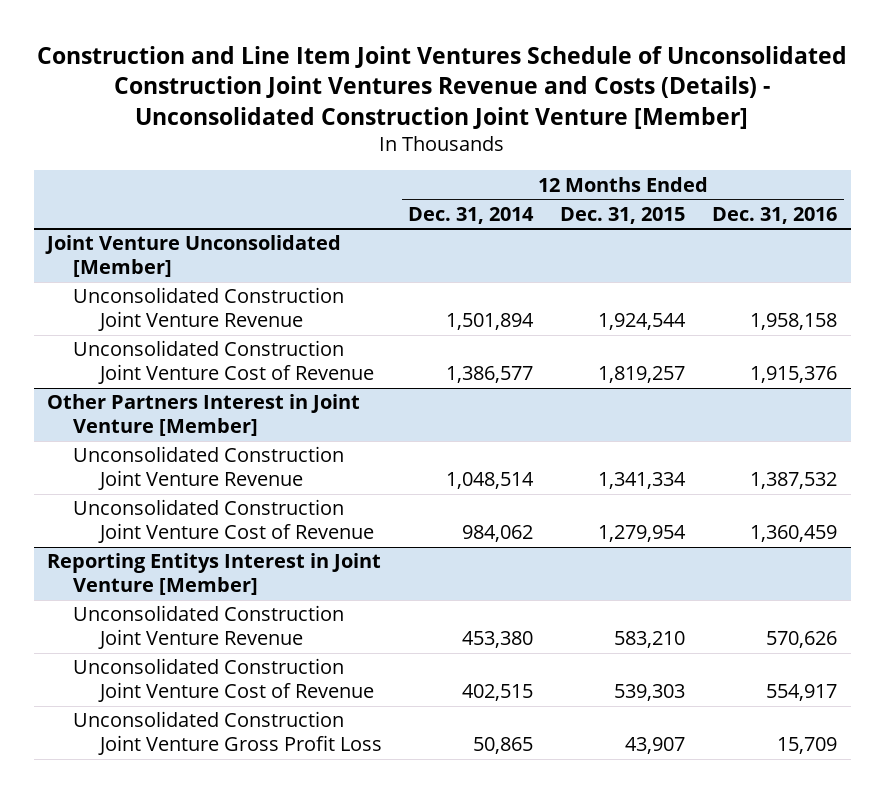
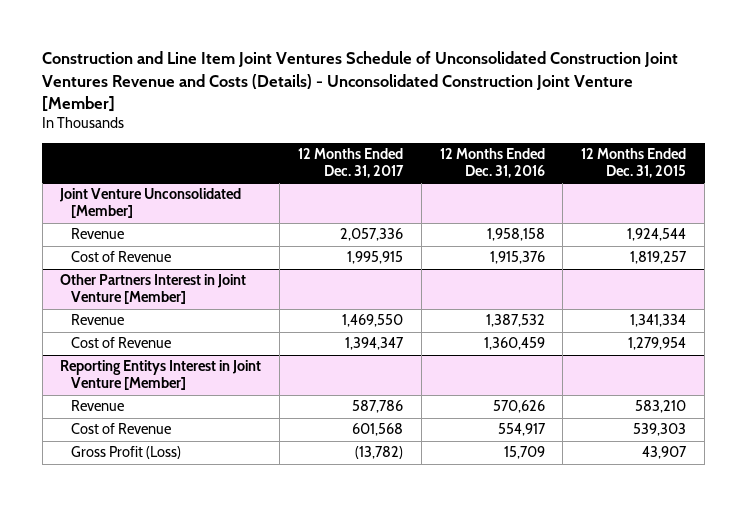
- | 12 Months Ended Dec. 31, 2014 | 12 Months Ended Dec. 31, 2015 | 12 Months Ended Dec. 31, 2016
+ | 12 Months Ended Dec. 31, 2017 | 12 Months Ended Dec. 31, 2016 | 12 Months Ended Dec. 31, 2015
@ Joint Venture Unconsolidated [Member]
- Unconsolidated Construction Joint Venture Revenue | 1,501,894 | 1,924,544 | 1,958,158
- Unconsolidated Construction Joint Venture Cost of Revenue | 1,386,577 | 1,819,257 | 1,915,376
+ Revenue | 2,057,336 | 1,958,158 | 1,924,544
+ Cost of Revenue | 1,995,915 | 1,915,376 | 1,819,257
@ Other Partners Interest in Joint Venture [Member]
- Unconsolidated Construction Joint Venture Revenue | 1,048,514 | 1,341,334 | 1,387,532
- Unconsolidated Construction Joint Venture Cost of Revenue | 984,062 | 1,279,954 | 1,360,459
+ Revenue | 1,469,550 | 1,387,532 | 1,341,334
+ Cost of Revenue | 1,394,347 | 1,360,459 | 1,279,954
@ Reporting Entitys Interest in Joint Venture [Member]
- Unconsolidated Construction Joint Venture Revenue | 453,380 | 583,210 | 570,626
- Unconsolidated Construction Joint Venture Cost of Revenue | 402,515 | 539,303 | 554,917
- Unconsolidated Construction Joint Venture Gross Profit Loss | 50,865 | 43,907 | 15,709
+ Revenue | 587,786 | 570,626 | 583,210
+ Cost of Revenue | 601,568 | 554,917 | 539,303
+ Gross Profit (Loss) | (13,782) | 15,709 | 43,907

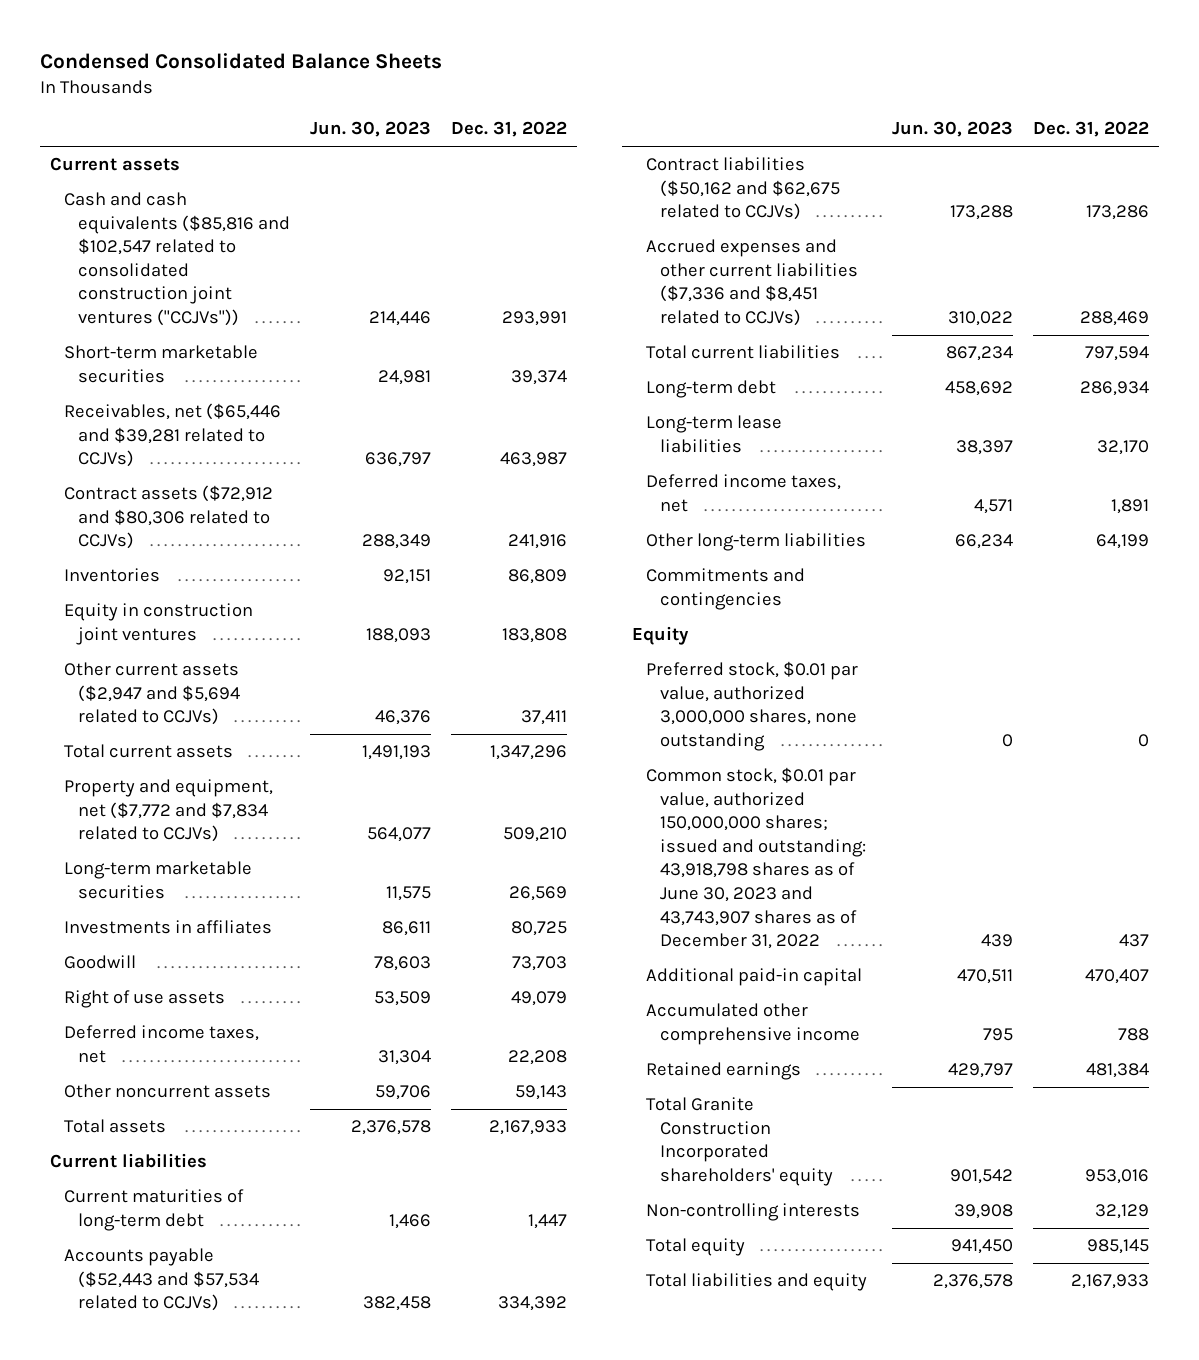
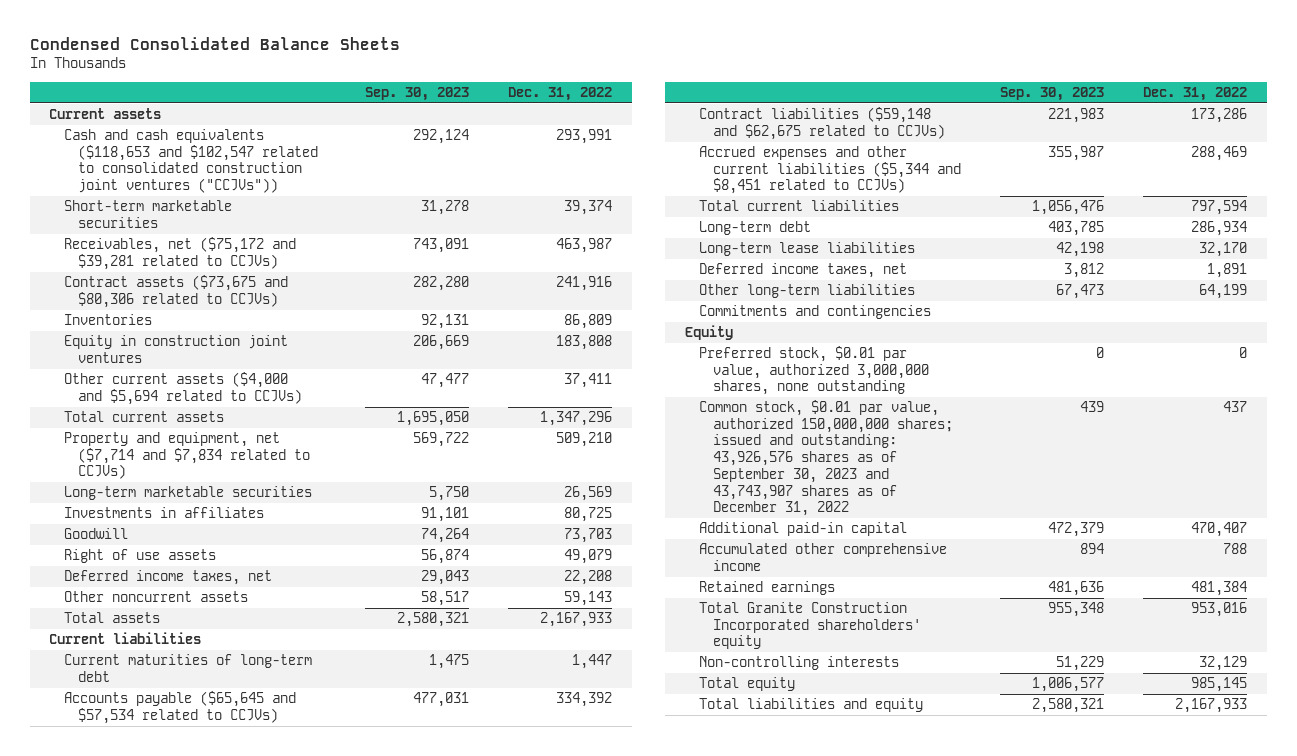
- | Jun. 30, 2023 | Dec. 31, 2022
+ | Sep. 30, 2023 | Dec. 31, 2022
- Cash and cash equivalents ($85,816 and $102,547 related to consolidated construction joint ventures ("CCJVs")) | 214,446 | 293,991
+ Cash and cash equivalents ($118,653 and $102,547 related to consolidated construction joint ventures ("CCJVs")) | 292,124 | 293,991
- Receivables, net ($65,446 and $39,281 related to CCJVs) | 636,797 | 463,987
- Contract assets ($72,912 and $80,306 related to CCJVs) | 288,349 | 241,916
+ Receivables, net ($75,172 and $39,281 related to CCJVs) | 743,091 | 463,987
+ Contract assets ($73,675 and $80,306 related to CCJVs) | 282,280 | 241,916
- Other current assets ($2,947 and $5,694 related to CCJVs) | 46,376 | 37,411
+ Other current assets ($4,000 and $5,694 related to CCJVs) | 47,477 | 37,411
- Property and equipment, net ($7,772 and $7,834 related to CCJVs) | 564,077 | 509,210
+ Property and equipment, net ($7,714 and $7,834 related to CCJVs) | 569,722 | 509,210
- Accounts payable ($52,443 and $57,534 related to CCJVs) | 382,458 | 334,392
- Contract liabilities ($50,162 and $62,675 related to CCJVs) | 173,288 | 173,286
- Accrued expenses and other current liabilities ($7,336 and $8,451 related to CCJVs) | 310,022 | 288,469
+ Accounts payable ($65,645 and $57,534 related to CCJVs) | 477,031 | 334,392
+ Contract liabilities ($59,148 and $62,675 related to CCJVs) | 221,983 | 173,286
+ Accrued expenses and other current liabilities ($5,344 and $8,451 related to CCJVs) | 355,987 | 288,469
- Common stock, $0.01 par value, authorized 150,000,000 shares; issued and outstanding: 43,918,798 shares as of June 30, 2023 and 43,743,907 shares as of December 31, 2022 | 439 | 437
+ Common stock, $0.01 par value, authorized 150,000,000 shares; issued and outstanding: 43,926,576 shares as of September 30, 2023 and 43,743,907 shares as of December 31, 2022 | 439 | 437

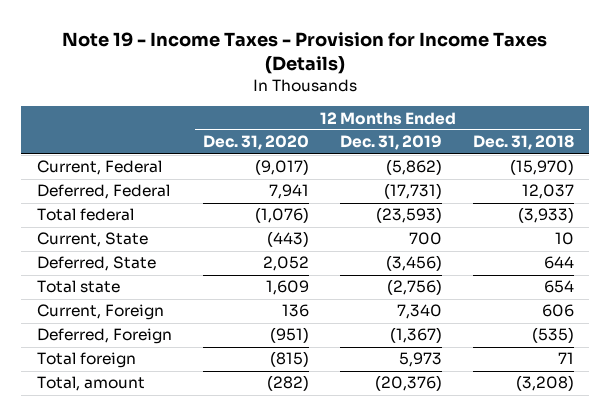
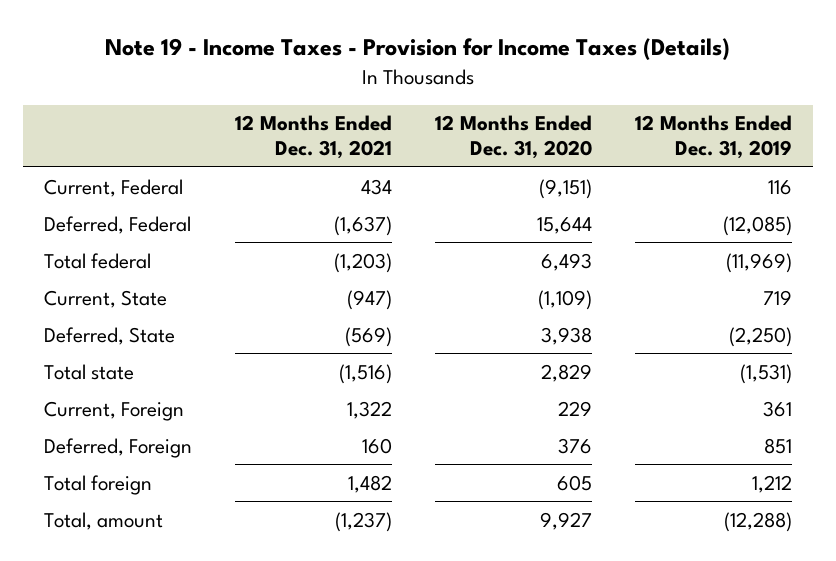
- | 12 Months Ended Dec. 31, 2020 | 12 Months Ended Dec. 31, 2019 | 12 Months Ended Dec. 31, 2018
+ | 12 Months Ended Dec. 31, 2021 | 12 Months Ended Dec. 31, 2020 | 12 Months Ended Dec. 31, 2019
- Current, Federal | (9,017) | (5,862) | (15,970)
- Deferred, Federal | 7,941 | (17,731) | 12,037
- Total federal | (1,076) | (23,593) | (3,933)
- Current, State | (443) | 700 | 10
- Deferred, State | 2,052 | (3,456) | 644
- Total state | 1,609 | (2,756) | 654
- Current, Foreign | 136 | 7,340 | 606
- Deferred, Foreign | (951) | (1,367) | (535)
- Total foreign | (815) | 5,973 | 71
- Total, amount | (282) | (20,376) | (3,208)
+ Current, Federal | 434 | (9,151) | 116
+ Deferred, Federal | (1,637) | 15,644 | (12,085)
+ Total federal | (1,203) | 6,493 | (11,969)
+ Current, State | (947) | (1,109) | 719
+ Deferred, State | (569) | 3,938 | (2,250)
+ Total state | (1,516) | 2,829 | (1,531)
+ Current, Foreign | 1,322 | 229 | 361
+ Deferred, Foreign | 160 | 376 | 851
+ Total foreign | 1,482 | 605 | 1,212
+ Total, amount | (1,237) | 9,927 | (12,288)

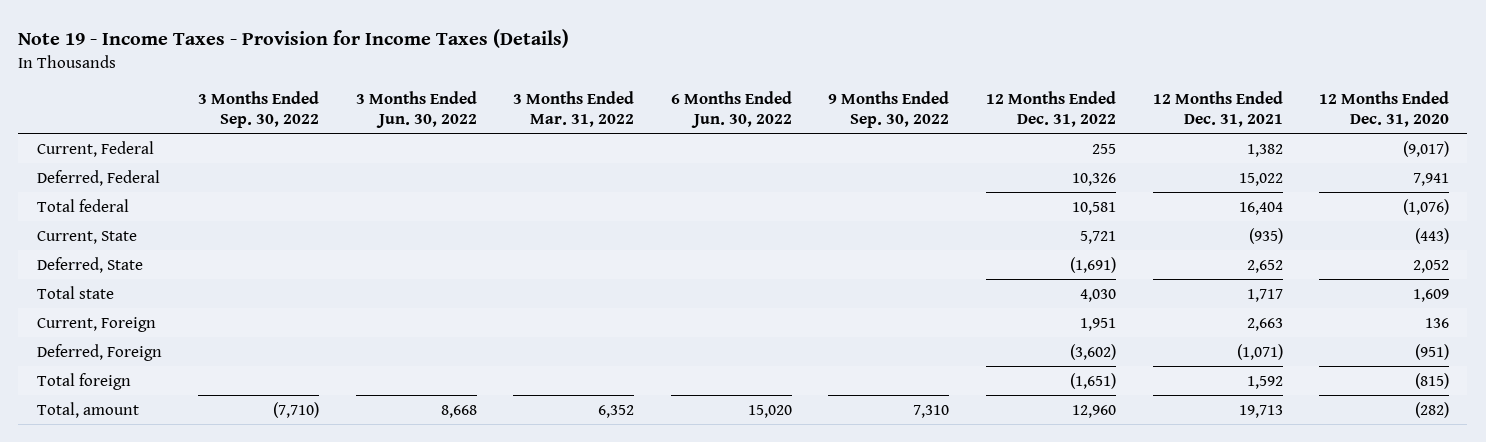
- | 12 Months Ended Dec. 31, 2021 | 12 Months Ended Dec. 31, 2020 | 12 Months Ended Dec. 31, 2019
+ | 3 Months Ended Sep. 30, 2022 | 3 Months Ended Jun. 30, 2022 | 3 Months Ended Mar. 31, 2022 | 6 Months Ended Jun. 30, 2022 | 9 Months Ended Sep. 30, 2022 | 12 Months Ended Dec. 31, 2022 | 12 Months Ended Dec. 31, 2021 | 12 Months Ended Dec. 31, 2020
- Current, Federal | 434 | (9,151) | 116
- Deferred, Federal | (1,637) | 15,644 | (12,085)
- Total federal | (1,203) | 6,493 | (11,969)
- Current, State | (947) | (1,109) | 719
- Deferred, State | (569) | 3,938 | (2,250)
- Total state | (1,516) | 2,829 | (1,531)
- Current, Foreign | 1,322 | 229 | 361
- Deferred, Foreign | 160 | 376 | 851
- Total foreign | 1,482 | 605 | 1,212
- Total, amount | (1,237) | 9,927 | (12,288)
+ Current, Federal | | | | | | 255 | 1,382 | (9,017)
+ Deferred, Federal | | | | | | 10,326 | 15,022 | 7,941
+ Total federal | | | | | | 10,581 | 16,404 | (1,076)
+ Current, State | | | | | | 5,721 | (935) | (443)
+ Deferred, State | | | | | | (1,691) | 2,652 | 2,052
+ Total state | | | | | | 4,030 | 1,717 | 1,609
+ Current, Foreign | | | | | | 1,951 | 2,663 | 136
+ Deferred, Foreign | | | | | | (3,602) | (1,071) | (951)
+ Total foreign | | | | | | (1,651) | 1,592 | (815)
+ Total, amount | (7,710) | 8,668 | 6,352 | 15,020 | 7,310 | 12,960 | 19,713 | (282)

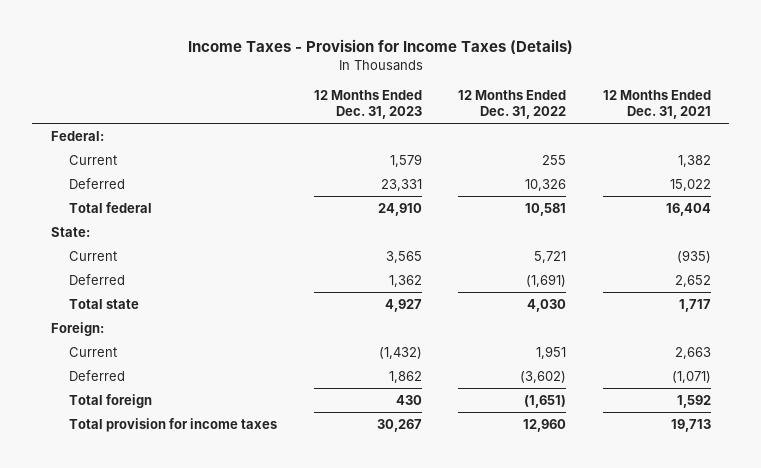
- Note 19 - Income Taxes - Provision for Income Taxes (Details)
+ Income Taxes - Provision for Income Taxes (Details)
- | 3 Months Ended Sep. 30, 2022 | 3 Months Ended Jun. 30, 2022 | 3 Months Ended Mar. 31, 2022 | 6 Months Ended Jun. 30, 2022 | 9 Months Ended Sep. 30, 2022 | 12 Months Ended Dec. 31, 2022 | 12 Months Ended Dec. 31, 2021 | 12 Months Ended Dec. 31, 2020
+ | 12 Months Ended Dec. 31, 2023 | 12 Months Ended Dec. 31, 2022 | 12 Months Ended Dec. 31, 2021
- Current, Federal | | | | | | 255 | 1,382 | (9,017)
- Deferred, Federal | | | | | | 10,326 | 15,022 | 7,941
+ Federal:
+ Current | 1,579 | 255 | 1,382
+ Deferred | 23,331 | 10,326 | 15,022
- Current, State | | | | | | 5,721 | (935) | (443)
- Deferred, State | | | | | | (1,691) | 2,652 | 2,052
+ State:
+ Current | 3,565 | 5,721 | (935)
+ Deferred | 1,362 | (1,691) | 2,652
- Current, Foreign | | | | | | 1,951 | 2,663 | 136
- Deferred, Foreign | | | | | | (3,602) | (1,071) | (951)
+ Foreign:
+ Current | (1,432) | 1,951 | 2,663
+ Deferred | 1,862 | (3,602) | (1,071)
- Total, amount | (7,710) | 8,668 | 6,352 | 15,020 | 7,310 | 12,960 | 19,713 | (282)
+ Total provision for income taxes | 30,267 | 12,960 | 19,713

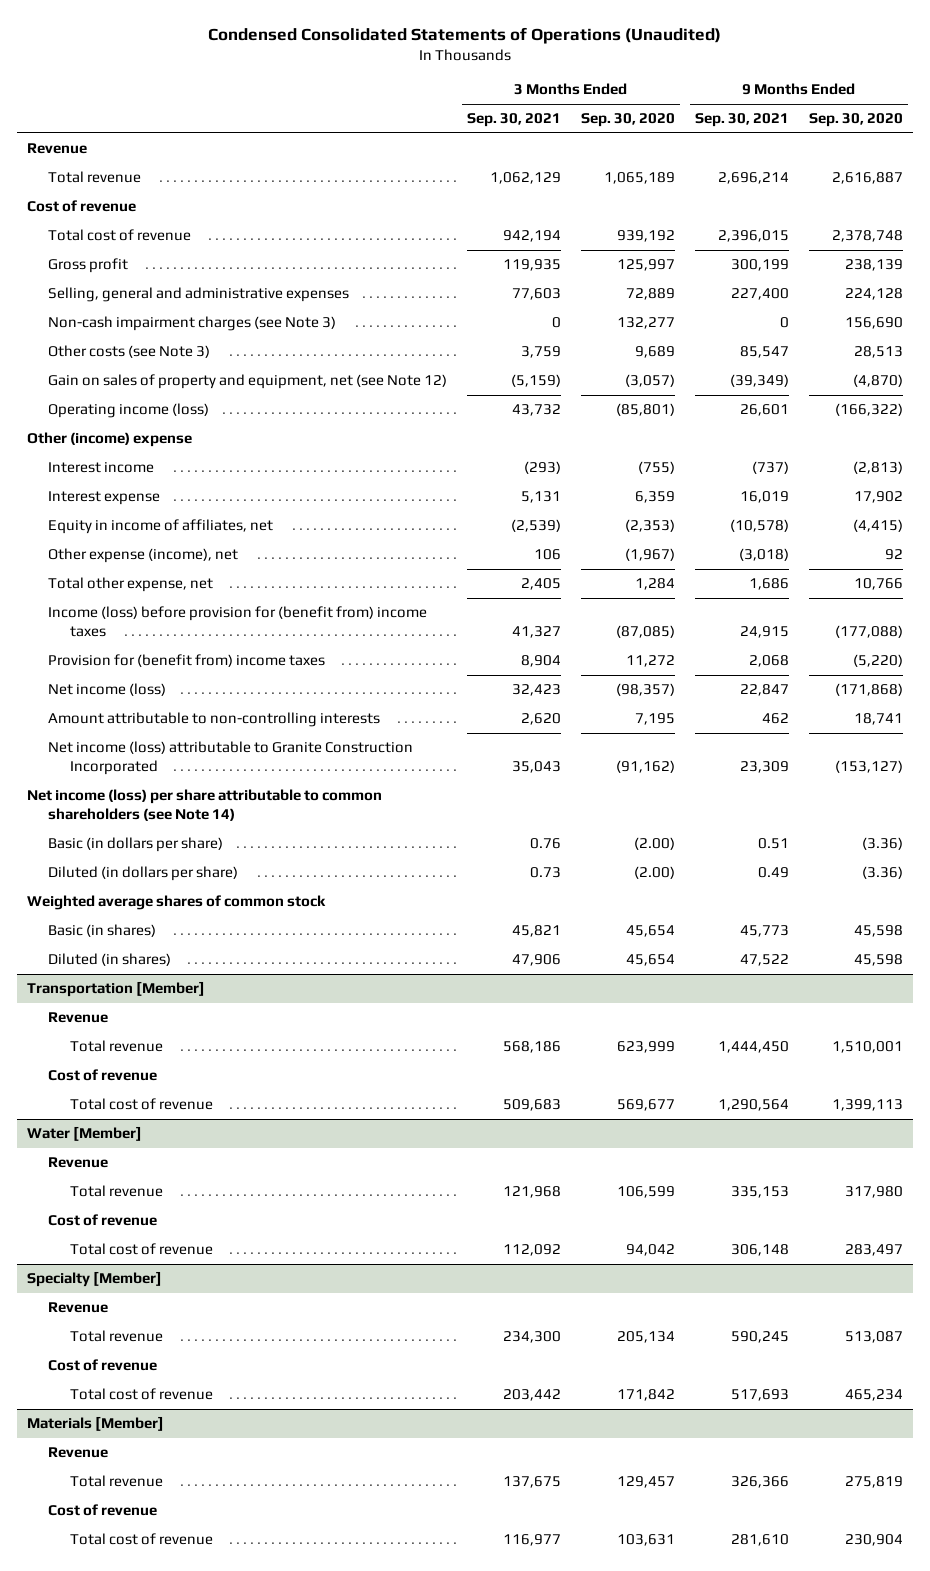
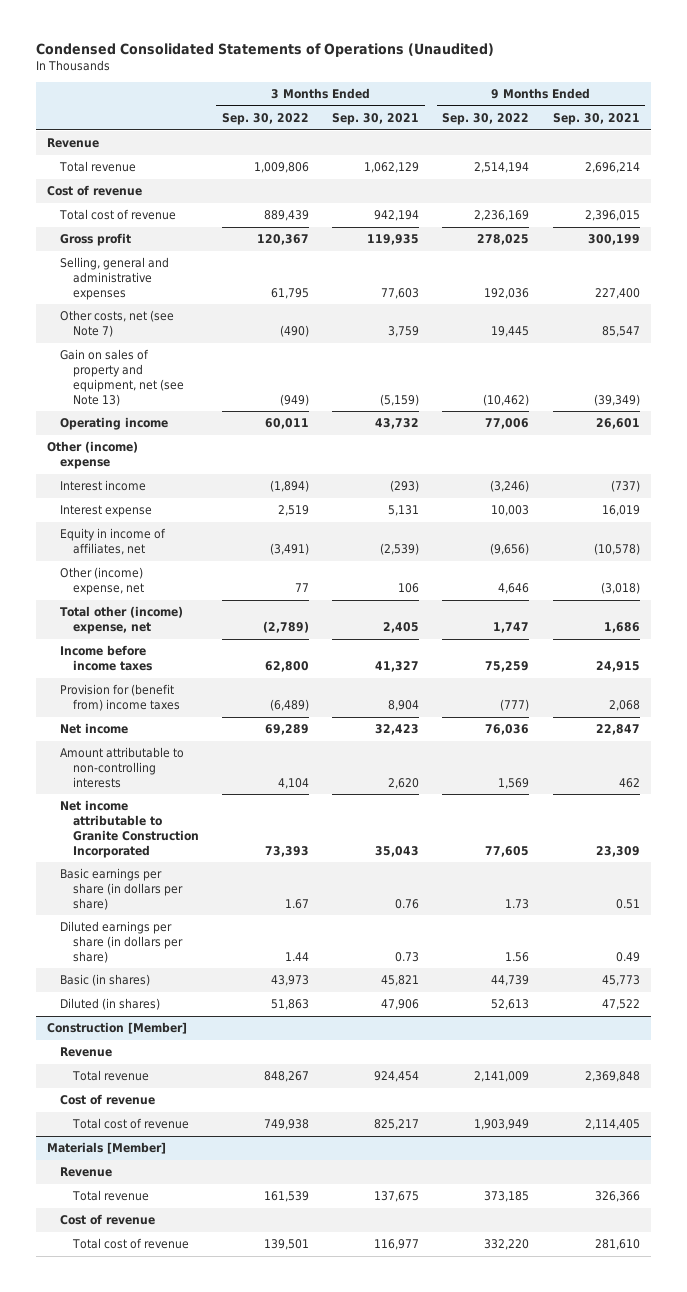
- | 3 Months Ended Sep. 30, 2021 | 3 Months Ended Sep. 30, 2020 | 9 Months Ended Sep. 30, 2021 | 9 Months Ended Sep. 30, 2020
+ | 3 Months Ended Sep. 30, 2022 | 3 Months Ended Sep. 30, 2021 | 9 Months Ended Sep. 30, 2022 | 9 Months Ended Sep. 30, 2021
- Non-cash impairment charges (see Note 3) | 0 | 132,277 | 0 | 156,690
- Other costs (see Note 3) | 3,759 | 9,689 | 85,547 | 28,513
- Gain on sales of property and equipment, net (see Note 12) | (5,159) | (3,057) | (39,349) | (4,870)
- Operating income (loss) | 43,732 | (85,801) | 26,601 | (166,322)
+ Other costs, net (see Note 7) | (490) | 3,759 | 19,445 | 85,547
+ Gain on sales of property and equipment, net (see Note 13) | (949) | (5,159) | (10,462) | (39,349)
+ Operating income | 60,011 | 43,732 | 77,006 | 26,601
- Other expense (income), net | 106 | (1,967) | (3,018) | 92
- Total other expense, net | 2,405 | 1,284 | 1,686 | 10,766
- Income (loss) before provision for (benefit from) income taxes | 41,327 | (87,085) | 24,915 | (177,088)
+ Other (income) expense, net | 77 | 106 | 4,646 | (3,018)
+ Total other (income) expense, net | (2,789) | 2,405 | 1,747 | 1,686
+ Income before income taxes | 62,800 | 41,327 | 75,259 | 24,915
- Net income (loss) | 32,423 | (98,357) | 22,847 | (171,868)
+ Net income | 69,289 | 32,423 | 76,036 | 22,847
- Net income (loss) attributable to Granite Construction Incorporated | 35,043 | (91,162) | 23,309 | (153,127)
- Net income (loss) per share attributable to common shareholders (see Note 14)
- Basic (in dollars per share) | 0.76 | (2.00) | 0.51 | (3.36)
- Diluted (in dollars per share) | 0.73 | (2.00) | 0.49 | (3.36)
- Weighted average shares of common stock
+ Net income attributable to Granite Construction Incorporated | 73,393 | 35,043 | 77,605 | 23,309
+ Basic earnings per share (in dollars per share) | 1.67 | 0.76 | 1.73 | 0.51
+ Diluted earnings per share (in dollars per share) | 1.44 | 0.73 | 1.56 | 0.49
- Transportation [Member]
- Revenue
- Total revenue | 568,186 | 623,999 | 1,444,450 | 1,510,001
- Cost of revenue
- Total cost of revenue | 509,683 | 569,677 | 1,290,564 | 1,399,113
- Water [Member]
- Revenue
- Total revenue | 121,968 | 106,599 | 335,153 | 317,980
- Cost of revenue
- Total cost of revenue | 112,092 | 94,042 | 306,148 | 283,497
- Specialty [Member]
+ Construction [Member]
- Total revenue | 234,300 | 205,134 | 590,245 | 513,087
+ Total revenue | 848,267 | 924,454 | 2,141,009 | 2,369,848
- Total cost of revenue | 203,442 | 171,842 | 517,693 | 465,234
+ Total cost of revenue | 749,938 | 825,217 | 1,903,949 | 2,114,405

